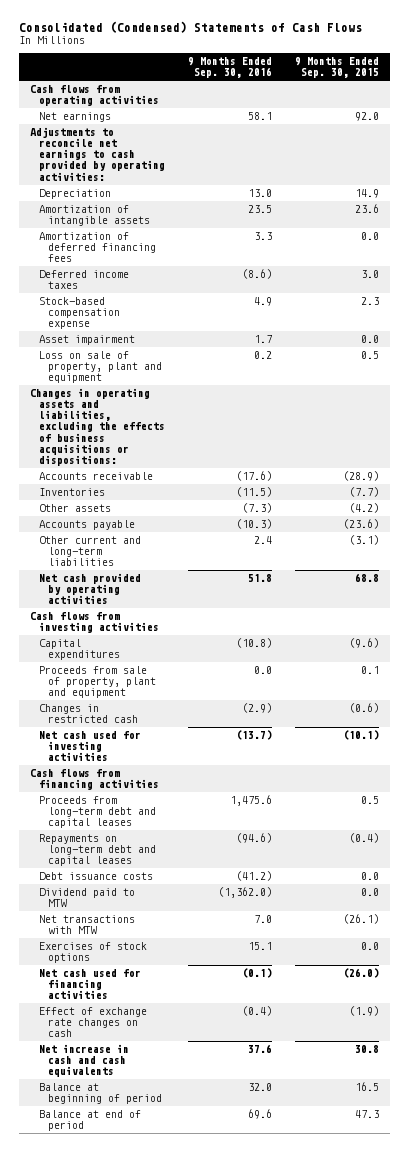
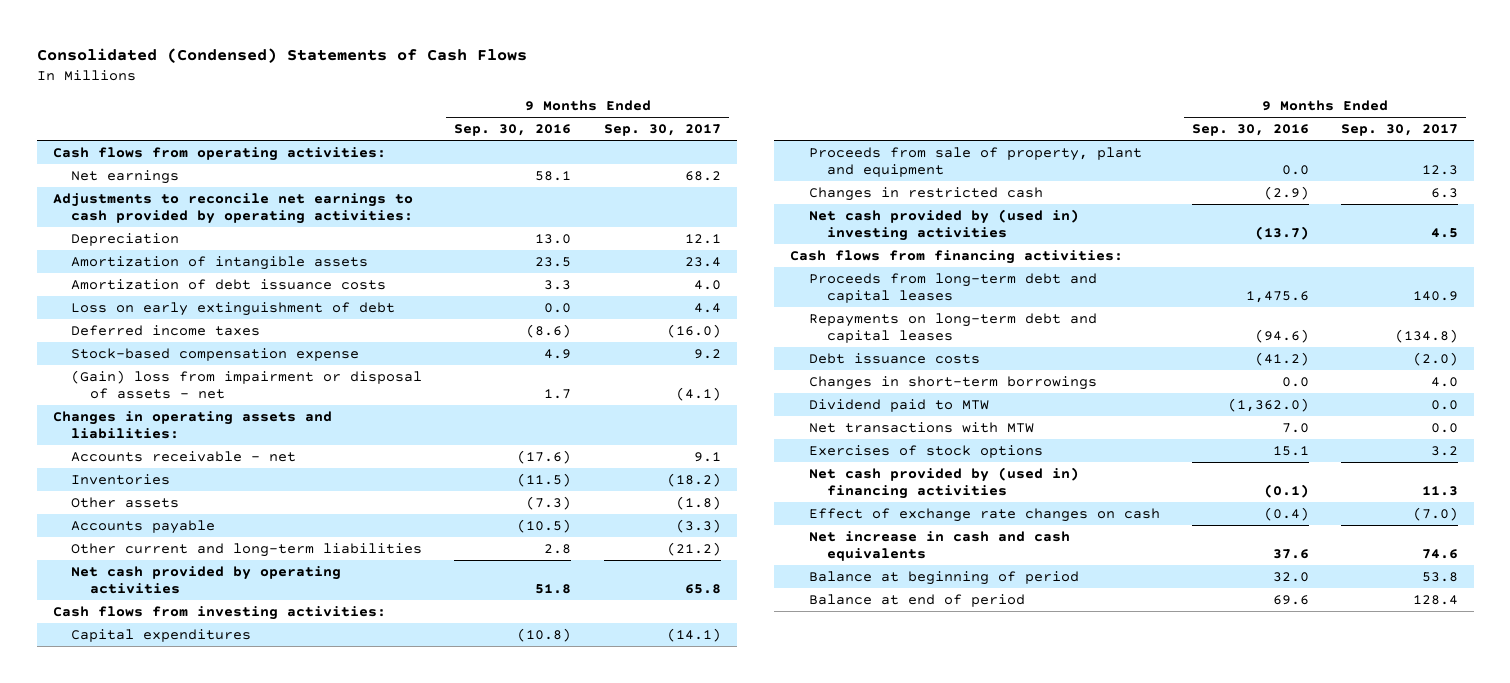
- | 9 Months Ended Sep. 30, 2016 | 9 Months Ended Sep. 30, 2015
+ | 9 Months Ended Sep. 30, 2016 | 9 Months Ended Sep. 30, 2017
- Cash flows from operating activities
+ Cash flows from operating activities:
- Amortization of deferred financing fees | 3.3 | 0.0
+ Amortization of debt issuance costs | 3.3 | 4.0
+ Loss on early extinguishment of debt | 0.0 | 4.4
- Asset impairment | 1.7 | 0.0
- Loss on sale of property, plant and equipment | 0.2 | 0.5
- Changes in operating assets and liabilities, excluding the effects of business acquisitions or dispositions:
- Accounts receivable | (17.6) | (28.9)
+ (Gain) loss from impairment or disposal of assets - net | 1.7 | (4.1)
+ Changes in operating assets and liabilities:
+ Accounts receivable - net | (17.6) | 9.1
- Accounts payable | (10.3) | (23.6)
- Other current and long-term liabilities | 2.4 | (3.1)
+ Accounts payable | (10.5) | (3.3)
+ Other current and long-term liabilities | 2.8 | (21.2)
- Cash flows from investing activities
+ Cash flows from investing activities:
- Net cash used for investing activities | (13.7) | (10.1)
- Cash flows from financing activities
+ Net cash provided by (used in) investing activities | (13.7) | 4.5
+ Cash flows from financing activities:
+ Changes in short-term borrowings | 0.0 | 4.0
- Net cash used for financing activities | (0.1) | (26.0)
+ Net cash provided by (used in) financing activities | (0.1) | 11.3

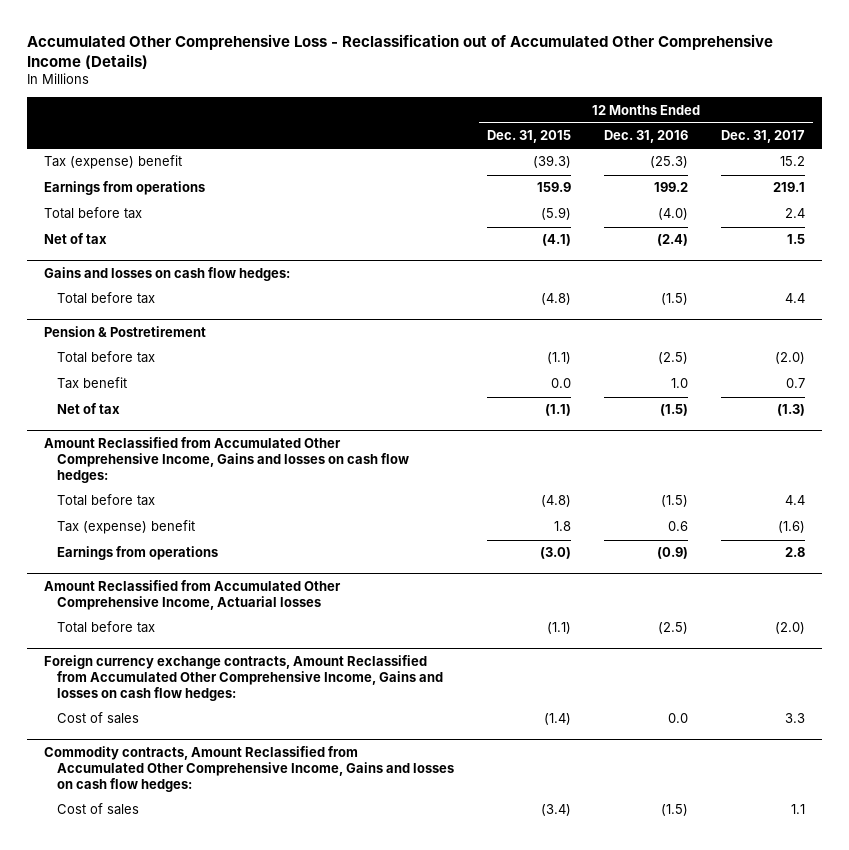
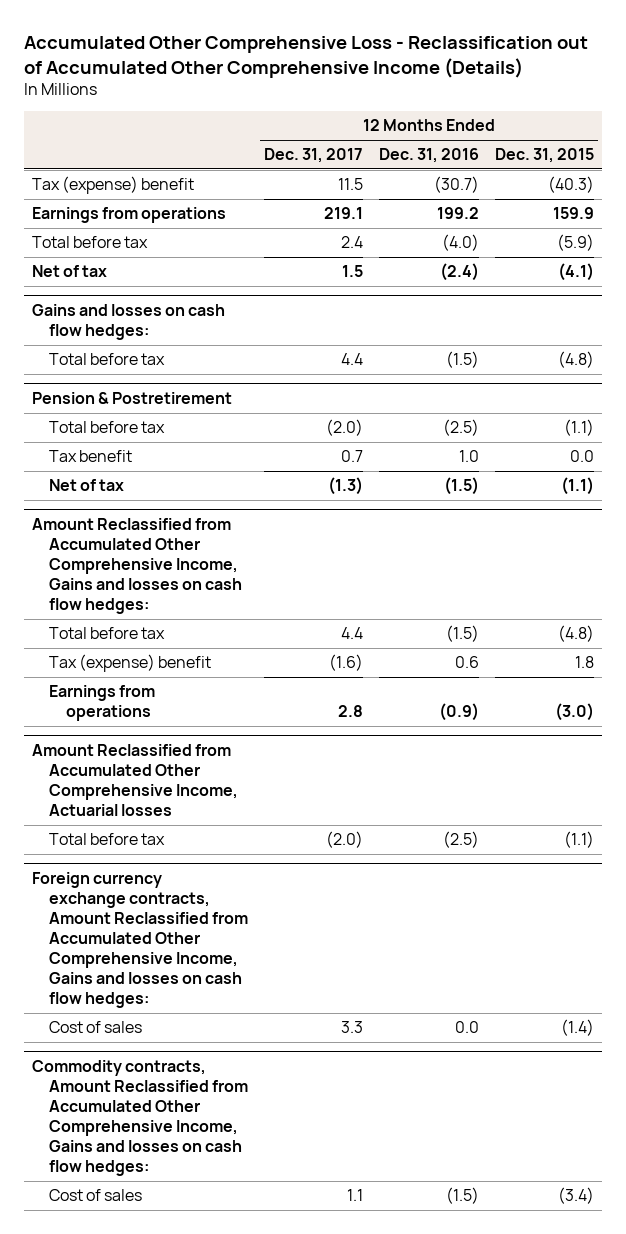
- | 12 Months Ended Dec. 31, 2015 | 12 Months Ended Dec. 31, 2016 | 12 Months Ended Dec. 31, 2017
+ | 12 Months Ended Dec. 31, 2017 | 12 Months Ended Dec. 31, 2016 | 12 Months Ended Dec. 31, 2015
- Tax (expense) benefit | (39.3) | (25.3) | 15.2
+ Tax (expense) benefit | 11.5 | (30.7) | (40.3)

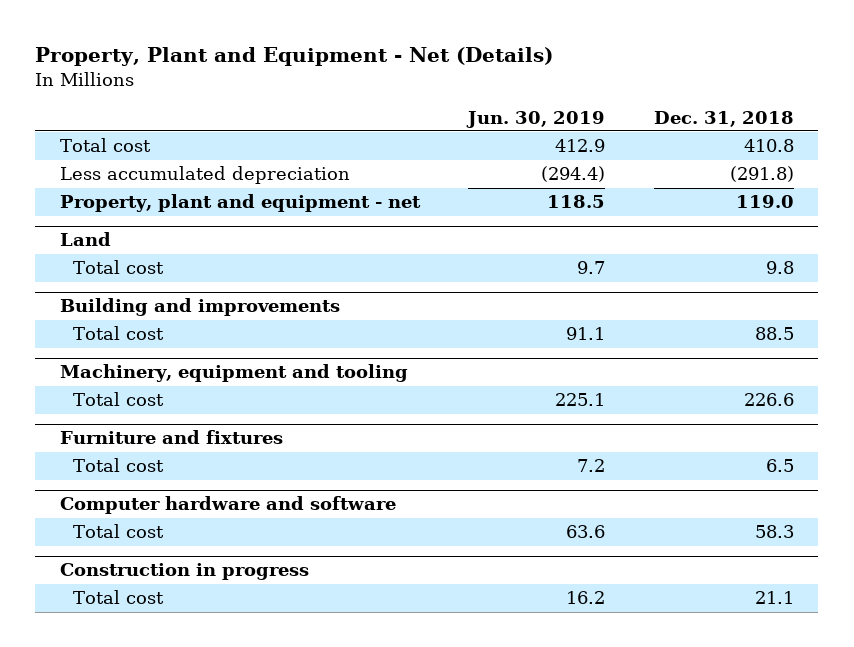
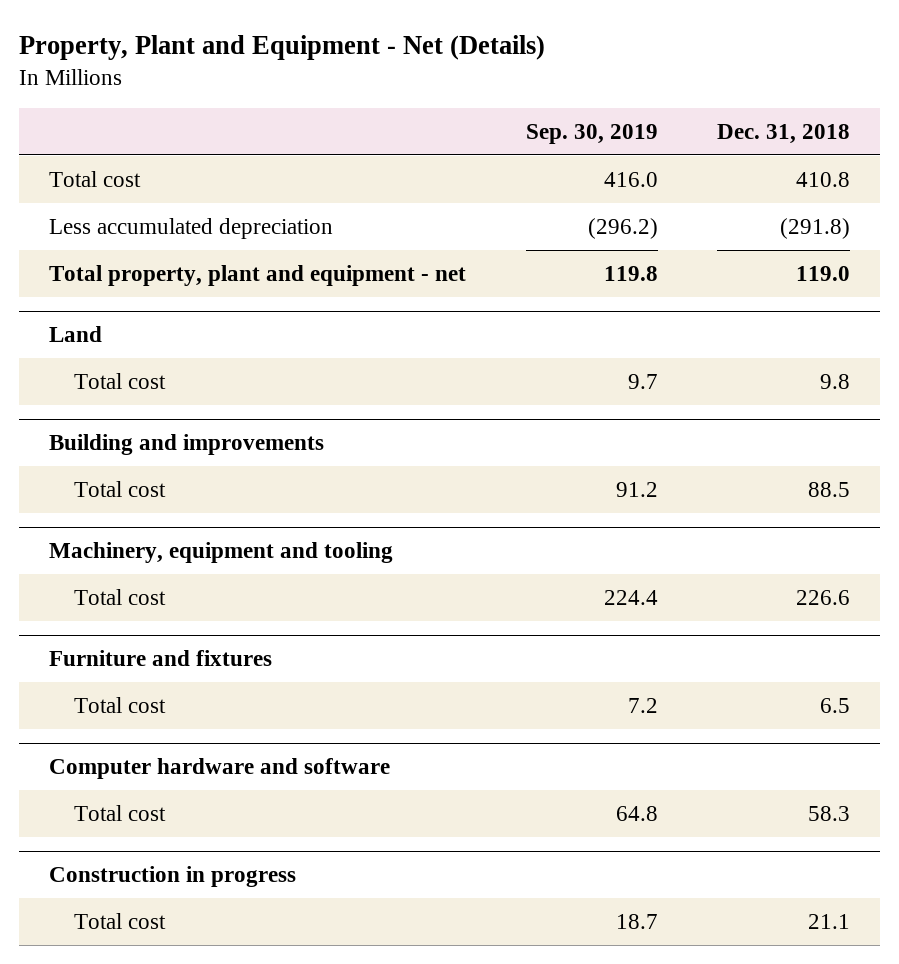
- | Jun. 30, 2019 | Dec. 31, 2018
+ | Sep. 30, 2019 | Dec. 31, 2018
- Property, plant and equipment - net | 118.5 | 119.0
+ Total property, plant and equipment - net | 119.8 | 119.0

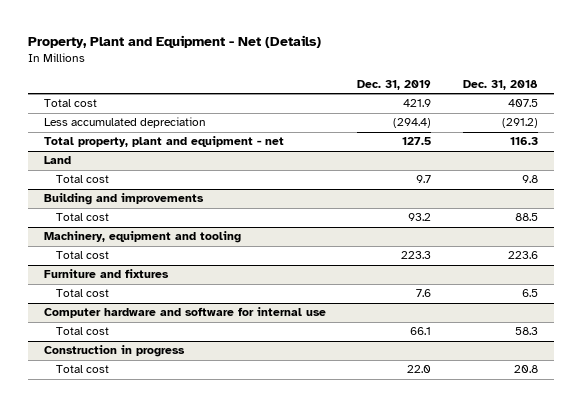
- | Sep. 30, 2019 | Dec. 31, 2018
+ | Dec. 31, 2019 | Dec. 31, 2018
- Total cost | 416.0 | 410.8
- Less accumulated depreciation | (296.2) | (291.8)
- Total property, plant and equipment - net | 119.8 | 119.0
+ Total cost | 421.9 | 407.5
+ Less accumulated depreciation | (294.4) | (291.2)
+ Total property, plant and equipment - net | 127.5 | 116.3
@ Machinery, equipment and tooling
- Total cost | 224.4 | 226.6
+ Total cost | 223.3 | 223.6
- Computer hardware and software
+ Computer hardware and software for internal use
@ Construction in progress
- Total cost | 18.7 | 21.1
+ Total cost | 22.0 | 20.8

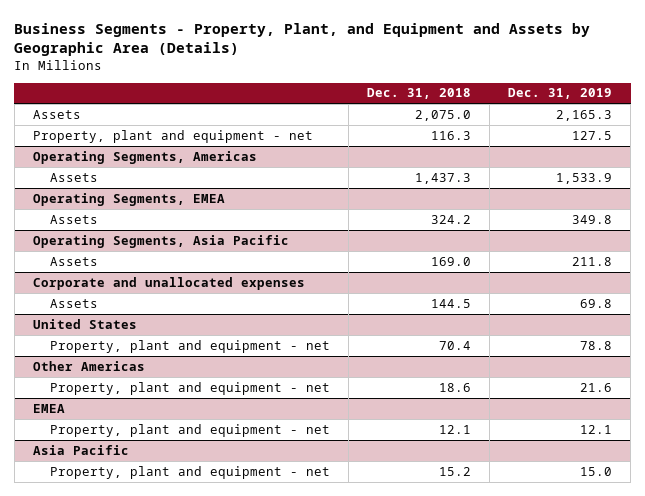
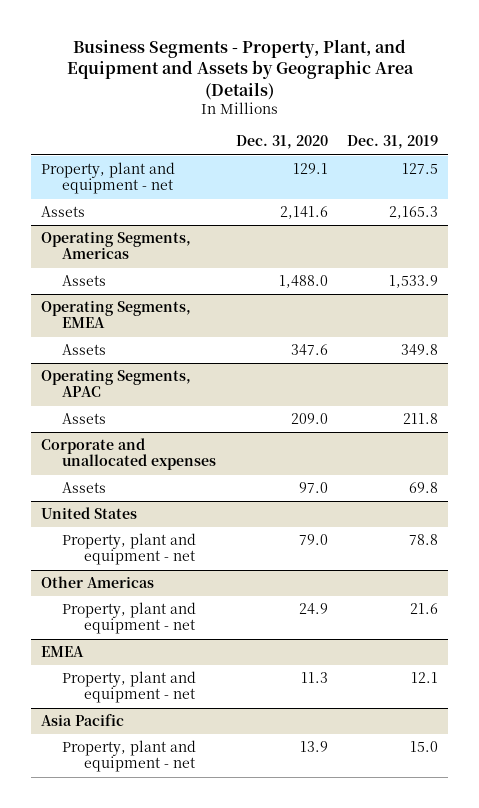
- | Dec. 31, 2018 | Dec. 31, 2019
+ | Dec. 31, 2020 | Dec. 31, 2019
moved down: Assets | 2,141.6 | 2,165.3
- Operating Segments, Asia Pacific
+ Operating Segments, APAC

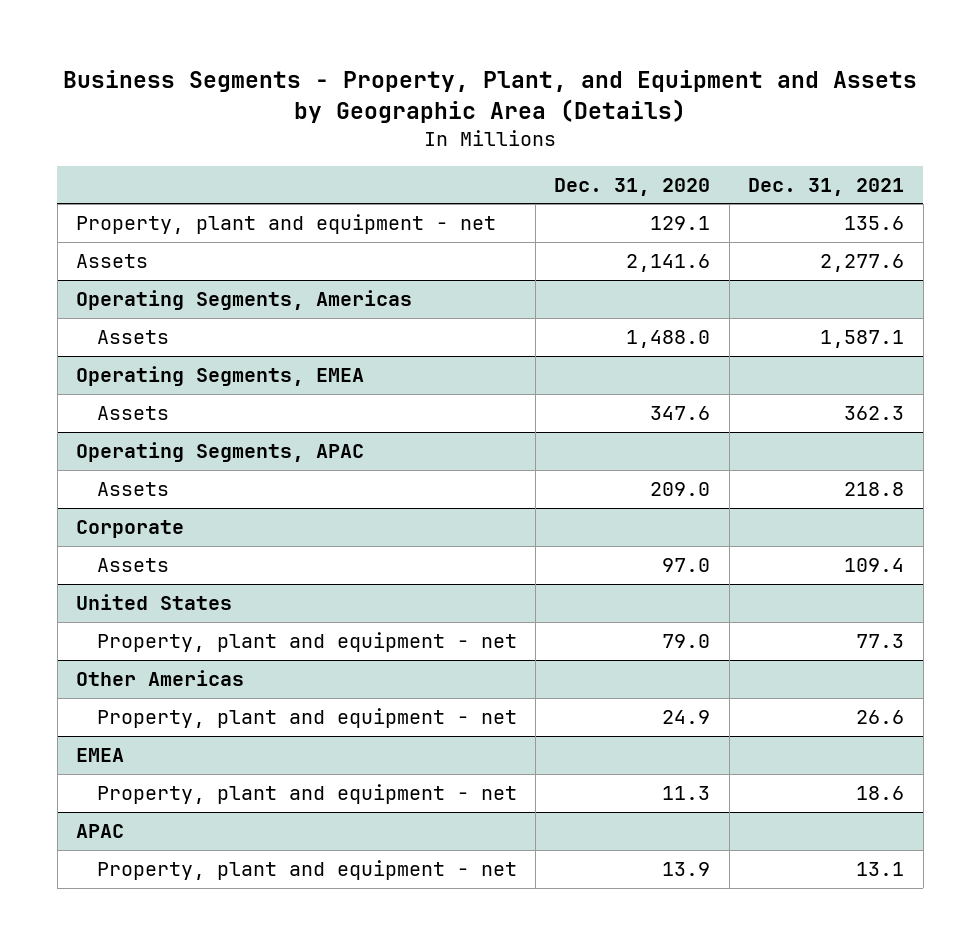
- | Dec. 31, 2020 | Dec. 31, 2019
+ | Dec. 31, 2020 | Dec. 31, 2021
- Corporate and unallocated expenses
+ Corporate
- Asia Pacific
+ APAC

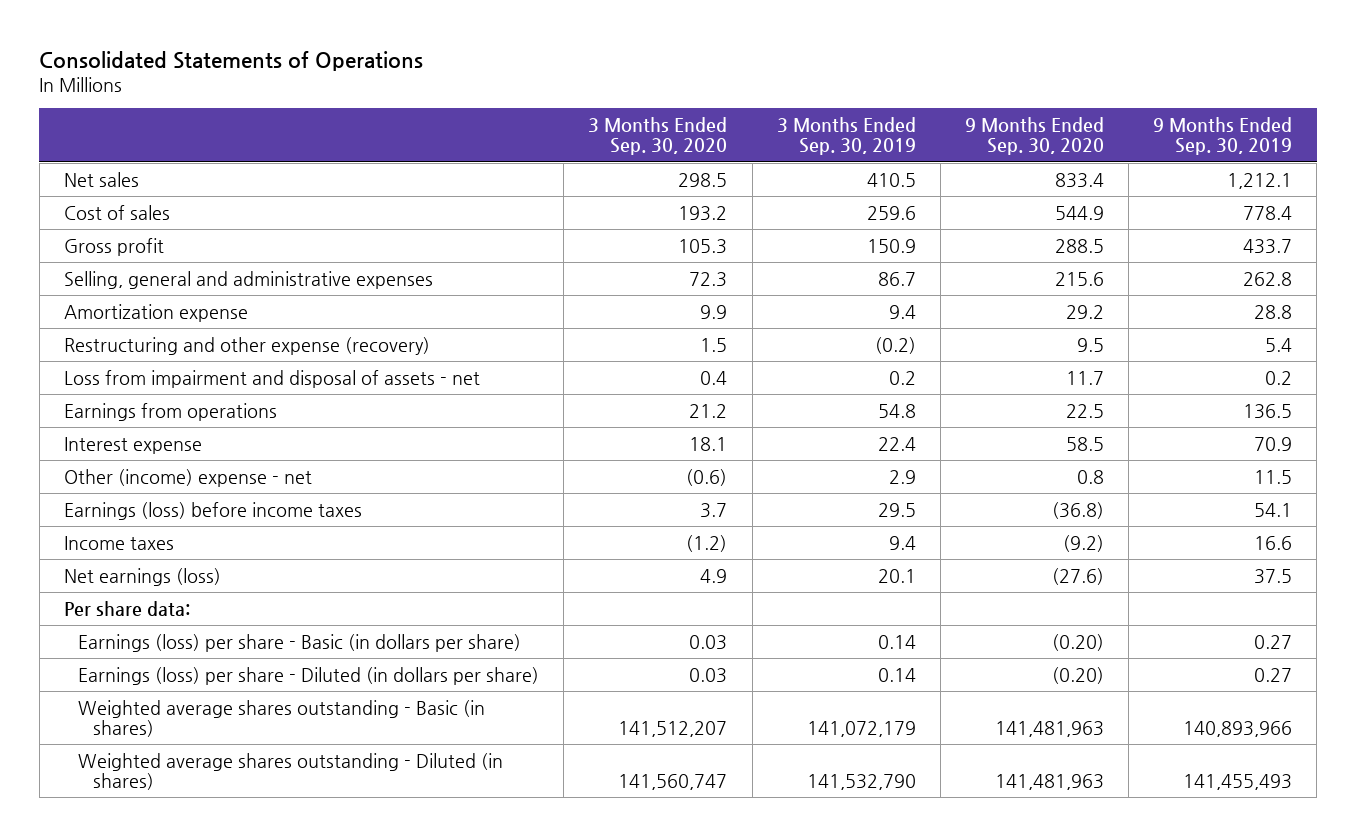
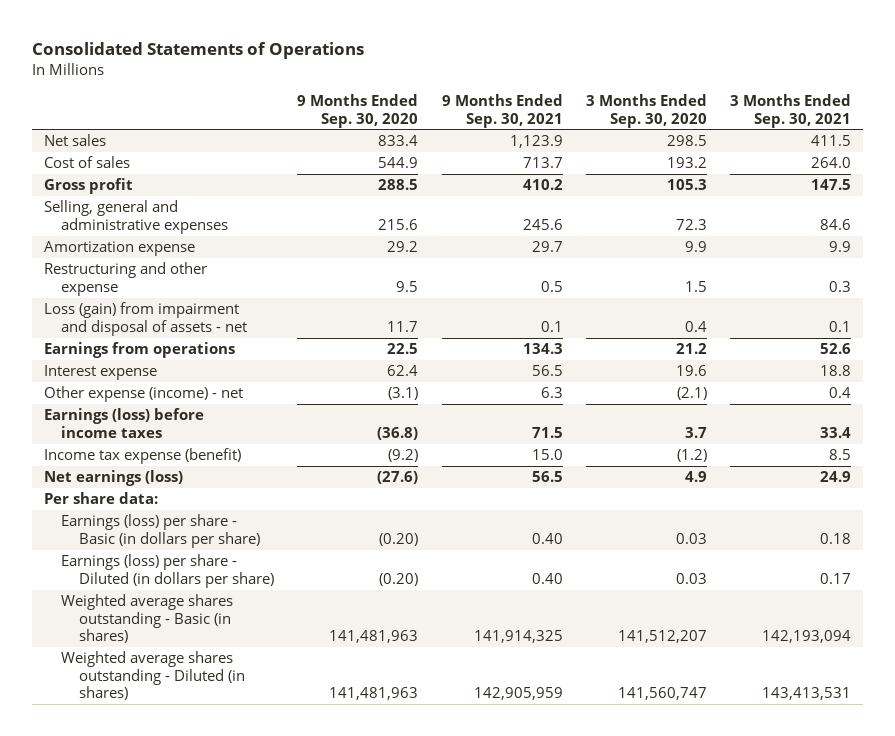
- | 3 Months Ended Sep. 30, 2020 | 3 Months Ended Sep. 30, 2019 | 9 Months Ended Sep. 30, 2020 | 9 Months Ended Sep. 30, 2019
+ | 9 Months Ended Sep. 30, 2020 | 9 Months Ended Sep. 30, 2021 | 3 Months Ended Sep. 30, 2020 | 3 Months Ended Sep. 30, 2021
- Restructuring and other expense (recovery) | 1.5 | (0.2) | 9.5 | 5.4
- Loss from impairment and disposal of assets - net | 0.4 | 0.2 | 11.7 | 0.2
+ Restructuring and other expense | 9.5 | 0.5 | 1.5 | 0.3
+ Loss (gain) from impairment and disposal of assets - net | 11.7 | 0.1 | 0.4 | 0.1
- Interest expense | 18.1 | 22.4 | 58.5 | 70.9
- Other (income) expense - net | (0.6) | 2.9 | 0.8 | 11.5
+ Interest expense | 62.4 | 56.5 | 19.6 | 18.8
+ Other expense (income) - net | (3.1) | 6.3 | (2.1) | 0.4
- Income taxes | (1.2) | 9.4 | (9.2) | 16.6
+ Income tax expense (benefit) | (9.2) | 15.0 | (1.2) | 8.5

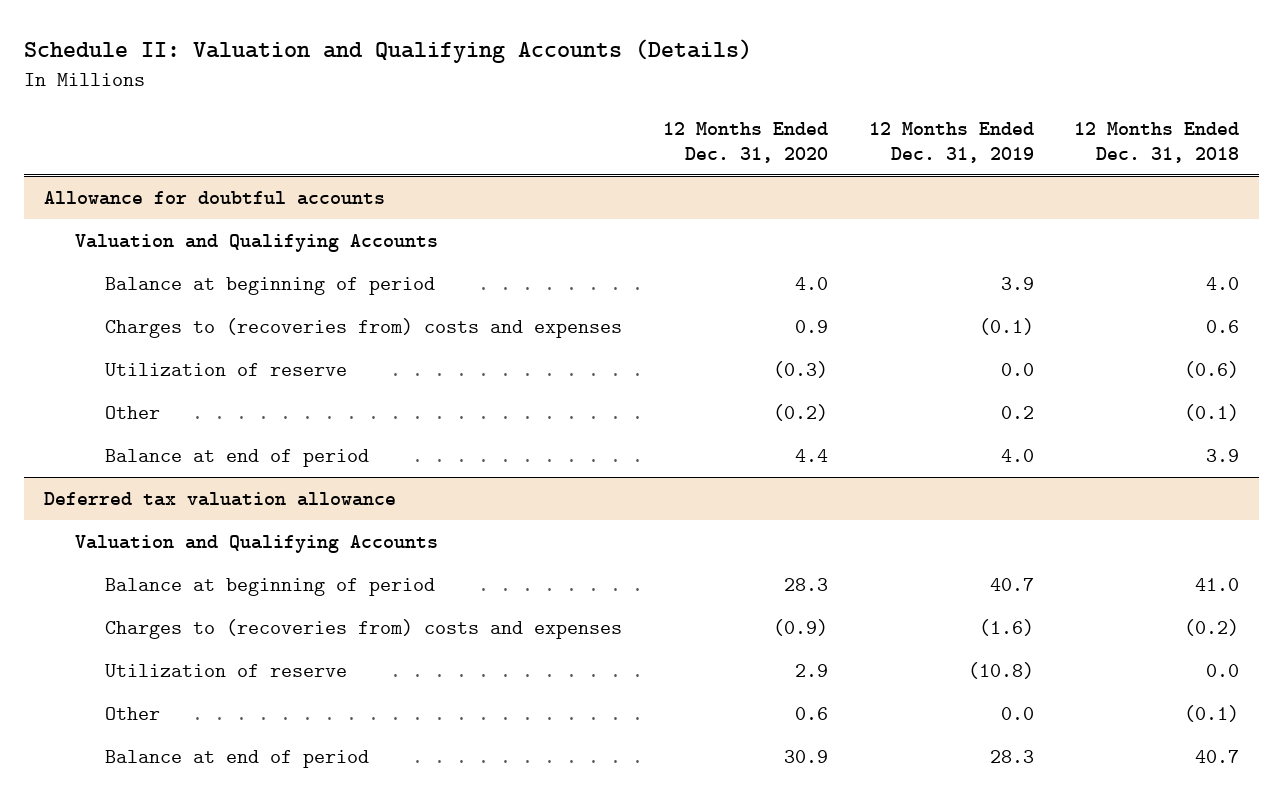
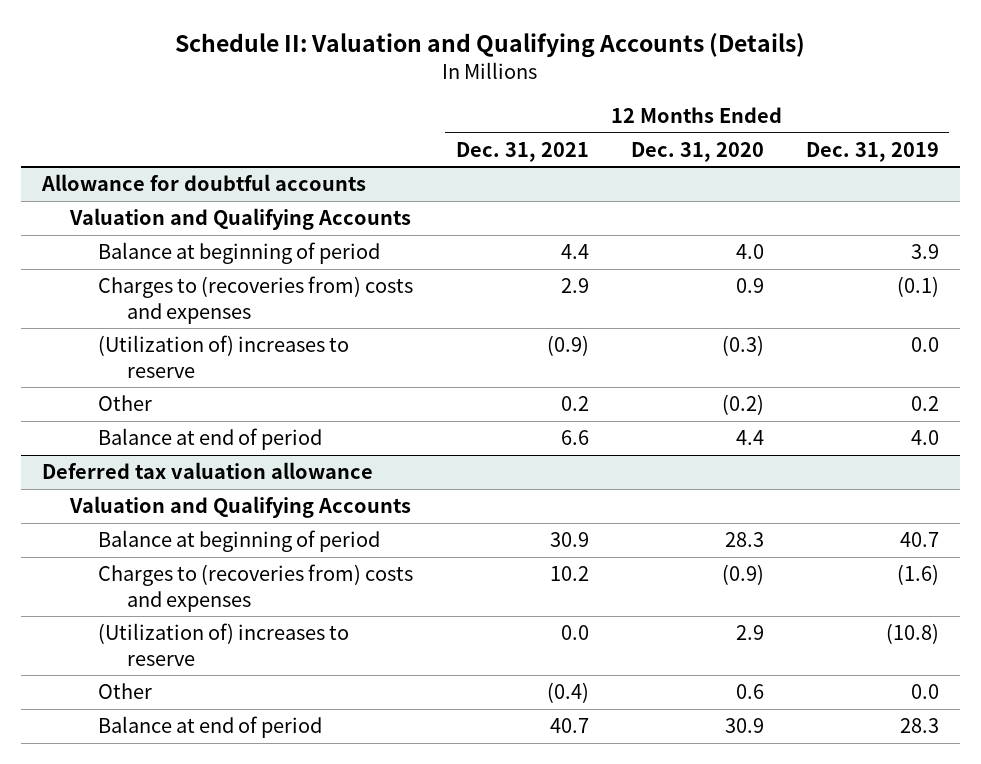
- | 12 Months Ended Dec. 31, 2020 | 12 Months Ended Dec. 31, 2019 | 12 Months Ended Dec. 31, 2018
+ | 12 Months Ended Dec. 31, 2021 | 12 Months Ended Dec. 31, 2020 | 12 Months Ended Dec. 31, 2019
@ Allowance for doubtful accounts
- Utilization of reserve | (0.3) | 0.0 | (0.6)
+ (Utilization of) increases to reserve | (0.9) | (0.3) | 0.0
@ Deferred tax valuation allowance
- Utilization of reserve | 2.9 | (10.8) | 0.0
+ (Utilization of) increases to reserve | 0.0 | 2.9 | (10.8)

